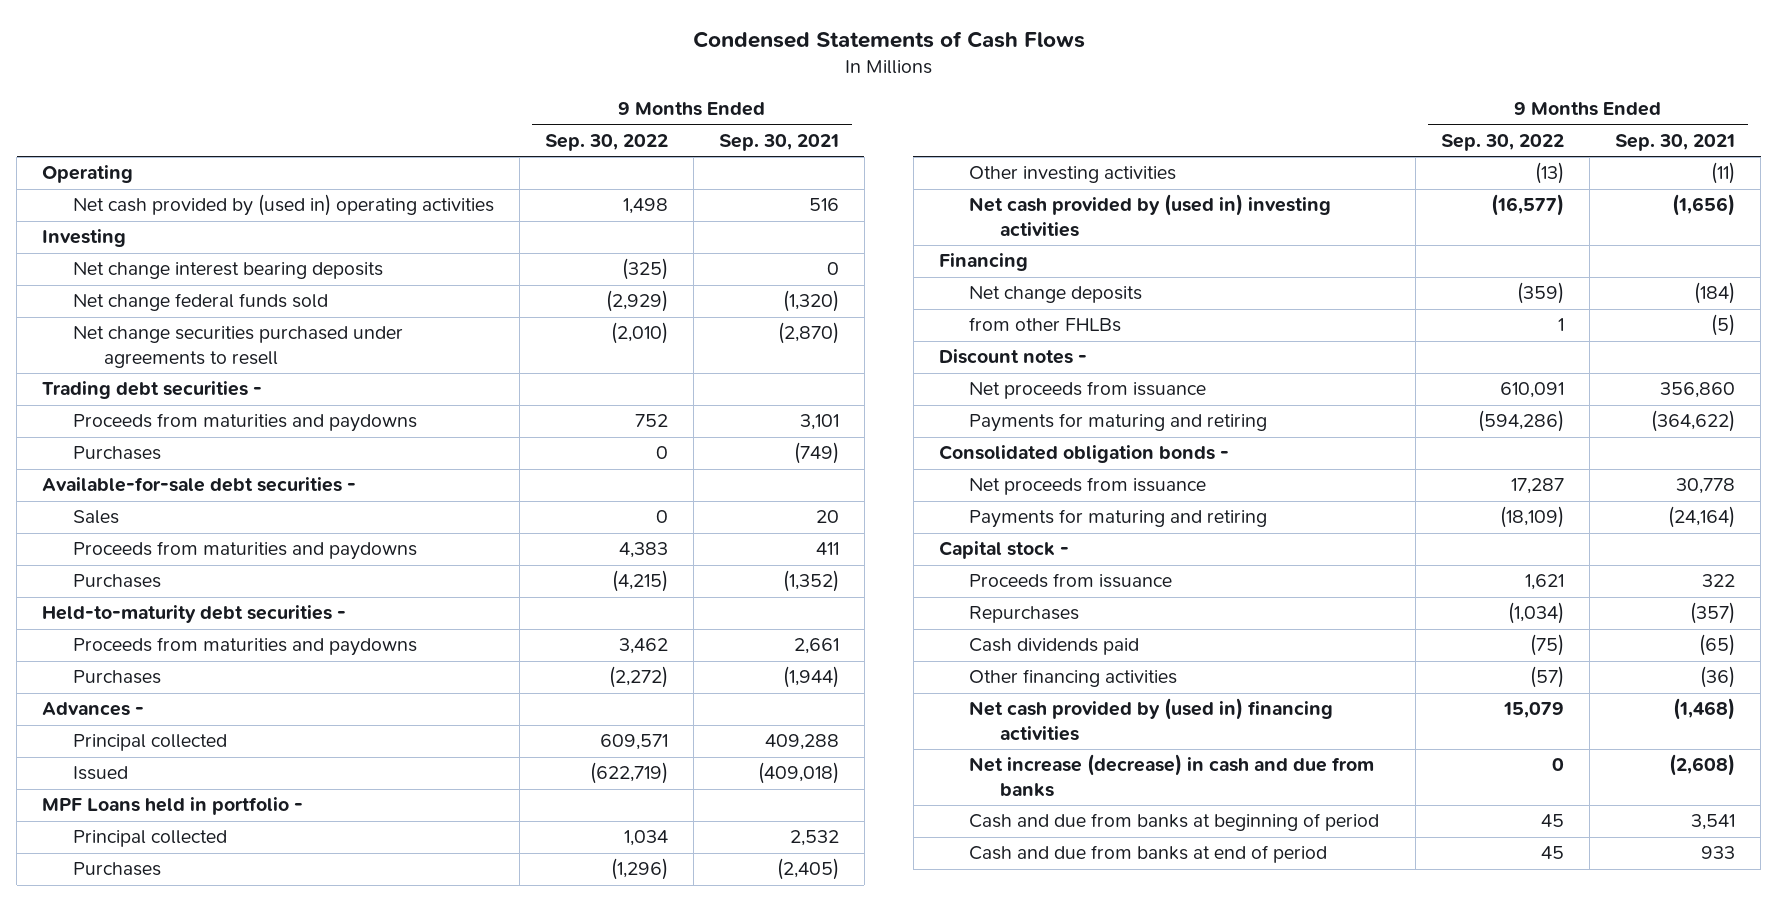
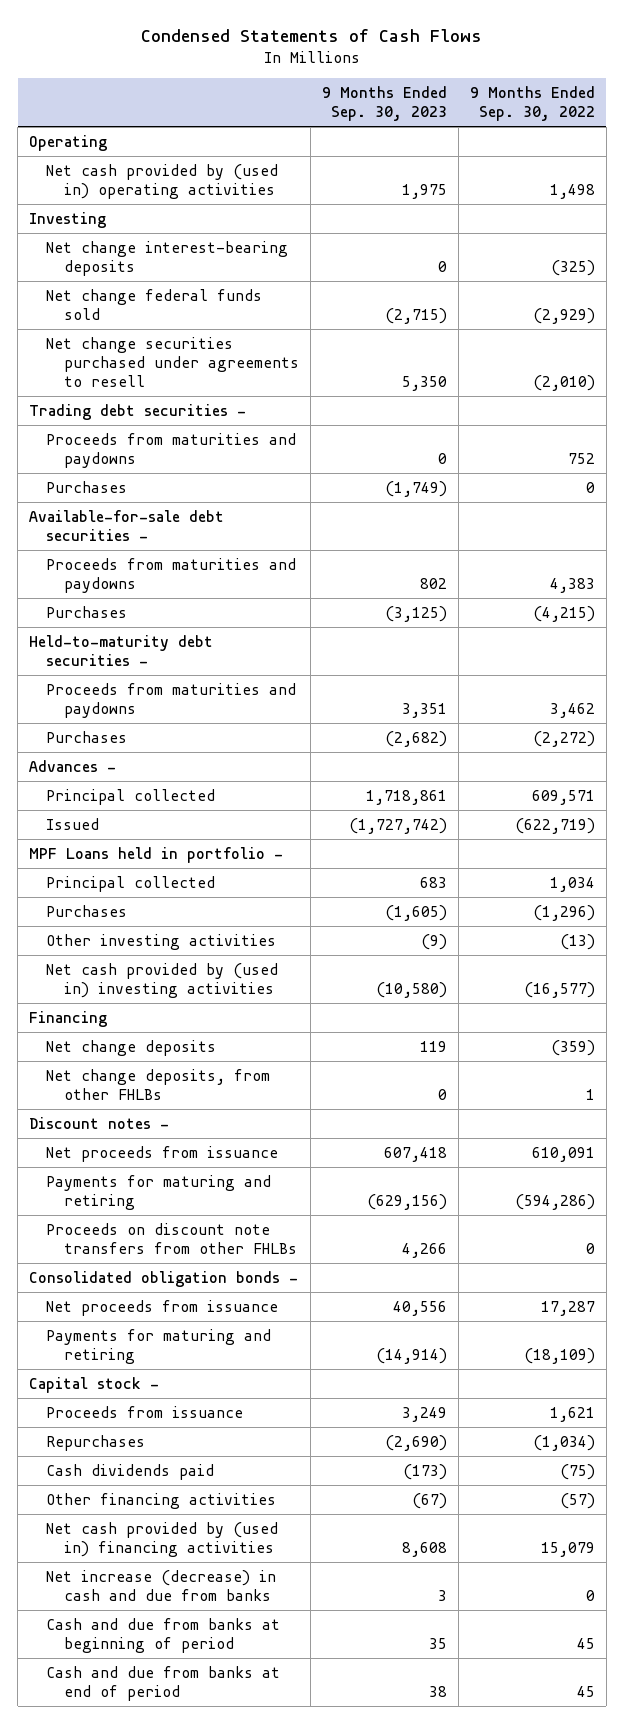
- | 9 Months Ended Sep. 30, 2022 | 9 Months Ended Sep. 30, 2021
+ | 9 Months Ended Sep. 30, 2023 | 9 Months Ended Sep. 30, 2022
- Net change interest bearing deposits | (325) | 0
+ Net change interest-bearing deposits | 0 | (325)
- Sales | 0 | 20
- from other FHLBs | 1 | (5)
+ Net change deposits, from other FHLBs | 0 | 1
+ Proceeds on discount note transfers from other FHLBs | 4,266 | 0

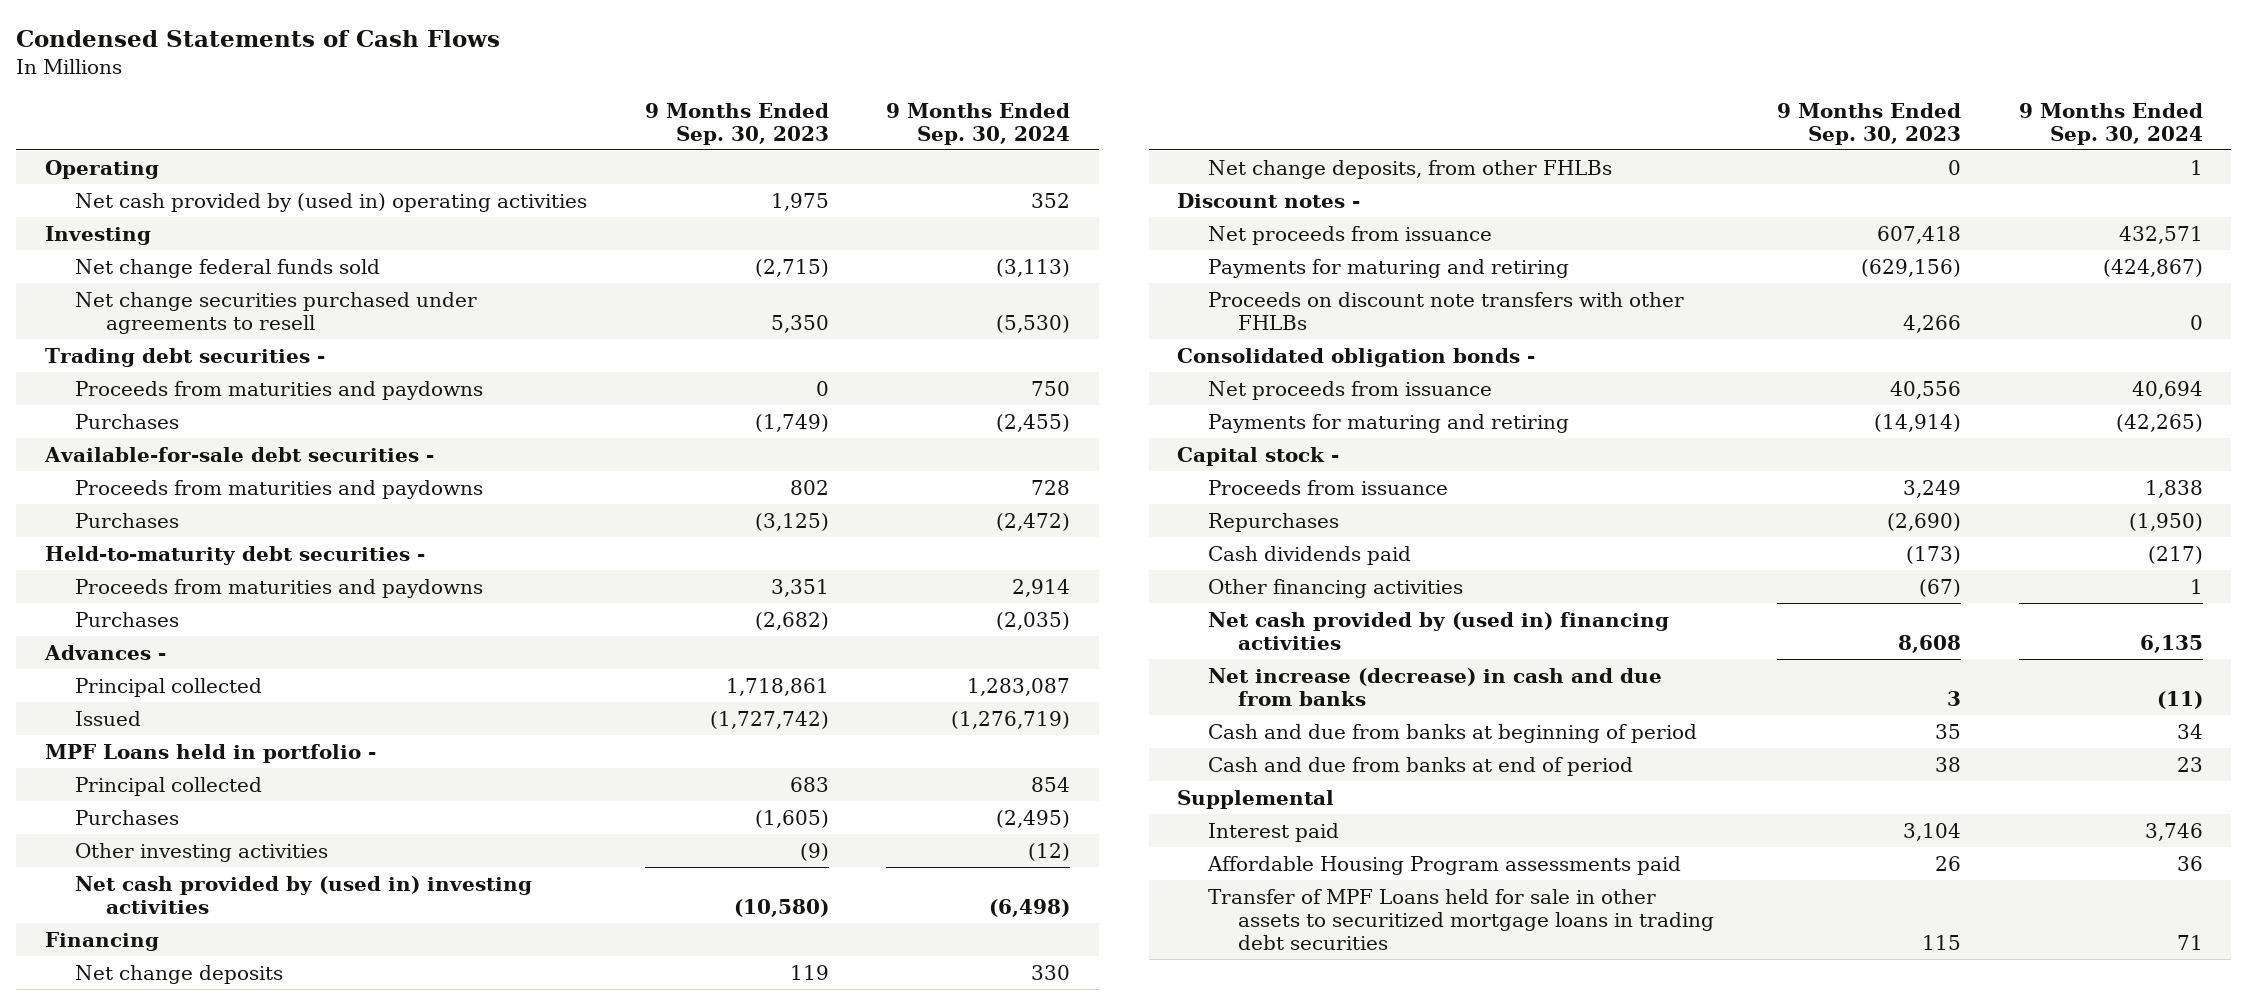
- | 9 Months Ended Sep. 30, 2023 | 9 Months Ended Sep. 30, 2022
+ | 9 Months Ended Sep. 30, 2023 | 9 Months Ended Sep. 30, 2024
- Net change interest-bearing deposits | 0 | (325)
- Proceeds on discount note transfers from other FHLBs | 4,266 | 0
+ Proceeds on discount note transfers with other FHLBs | 4,266 | 0
+ Supplemental
+ Interest paid | 3,104 | 3,746
+ Affordable Housing Program assessments paid | 26 | 36
+ Transfer of MPF Loans held for sale in other assets to securitized mortgage loans in trading debt securities | 115 | 71

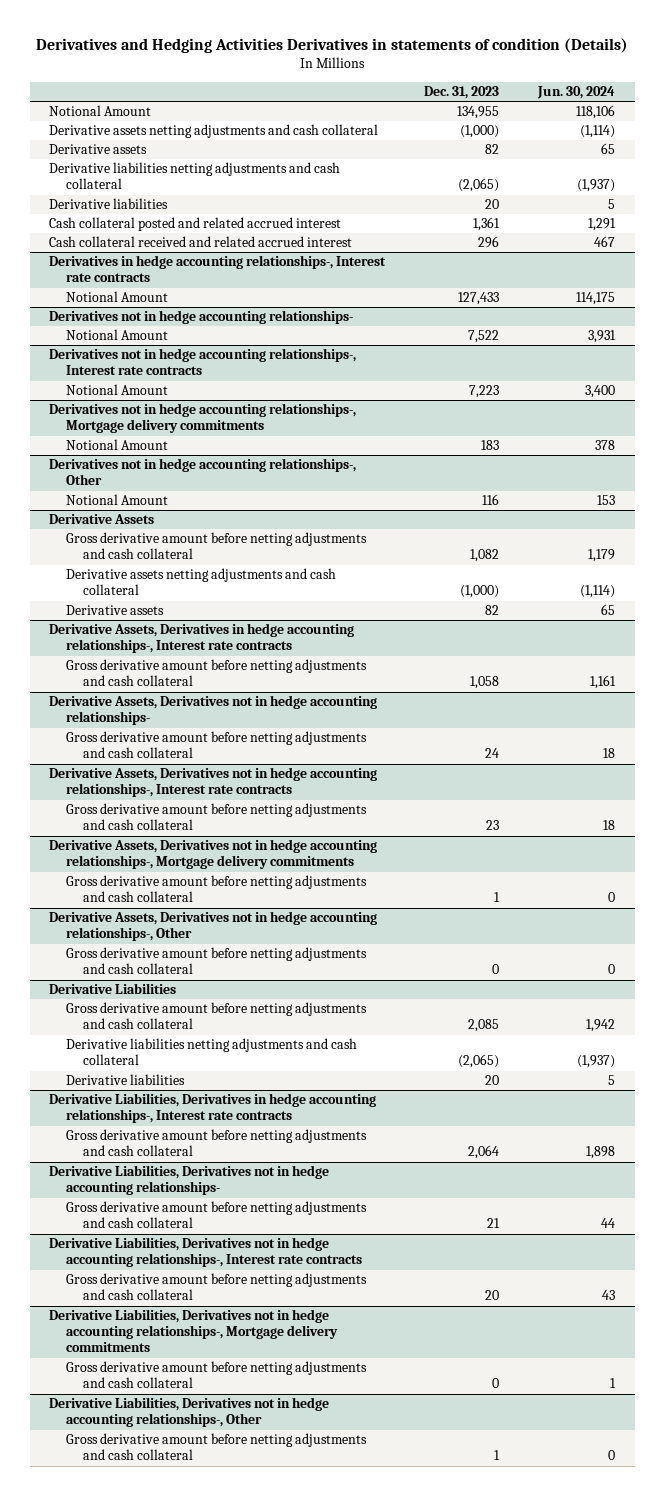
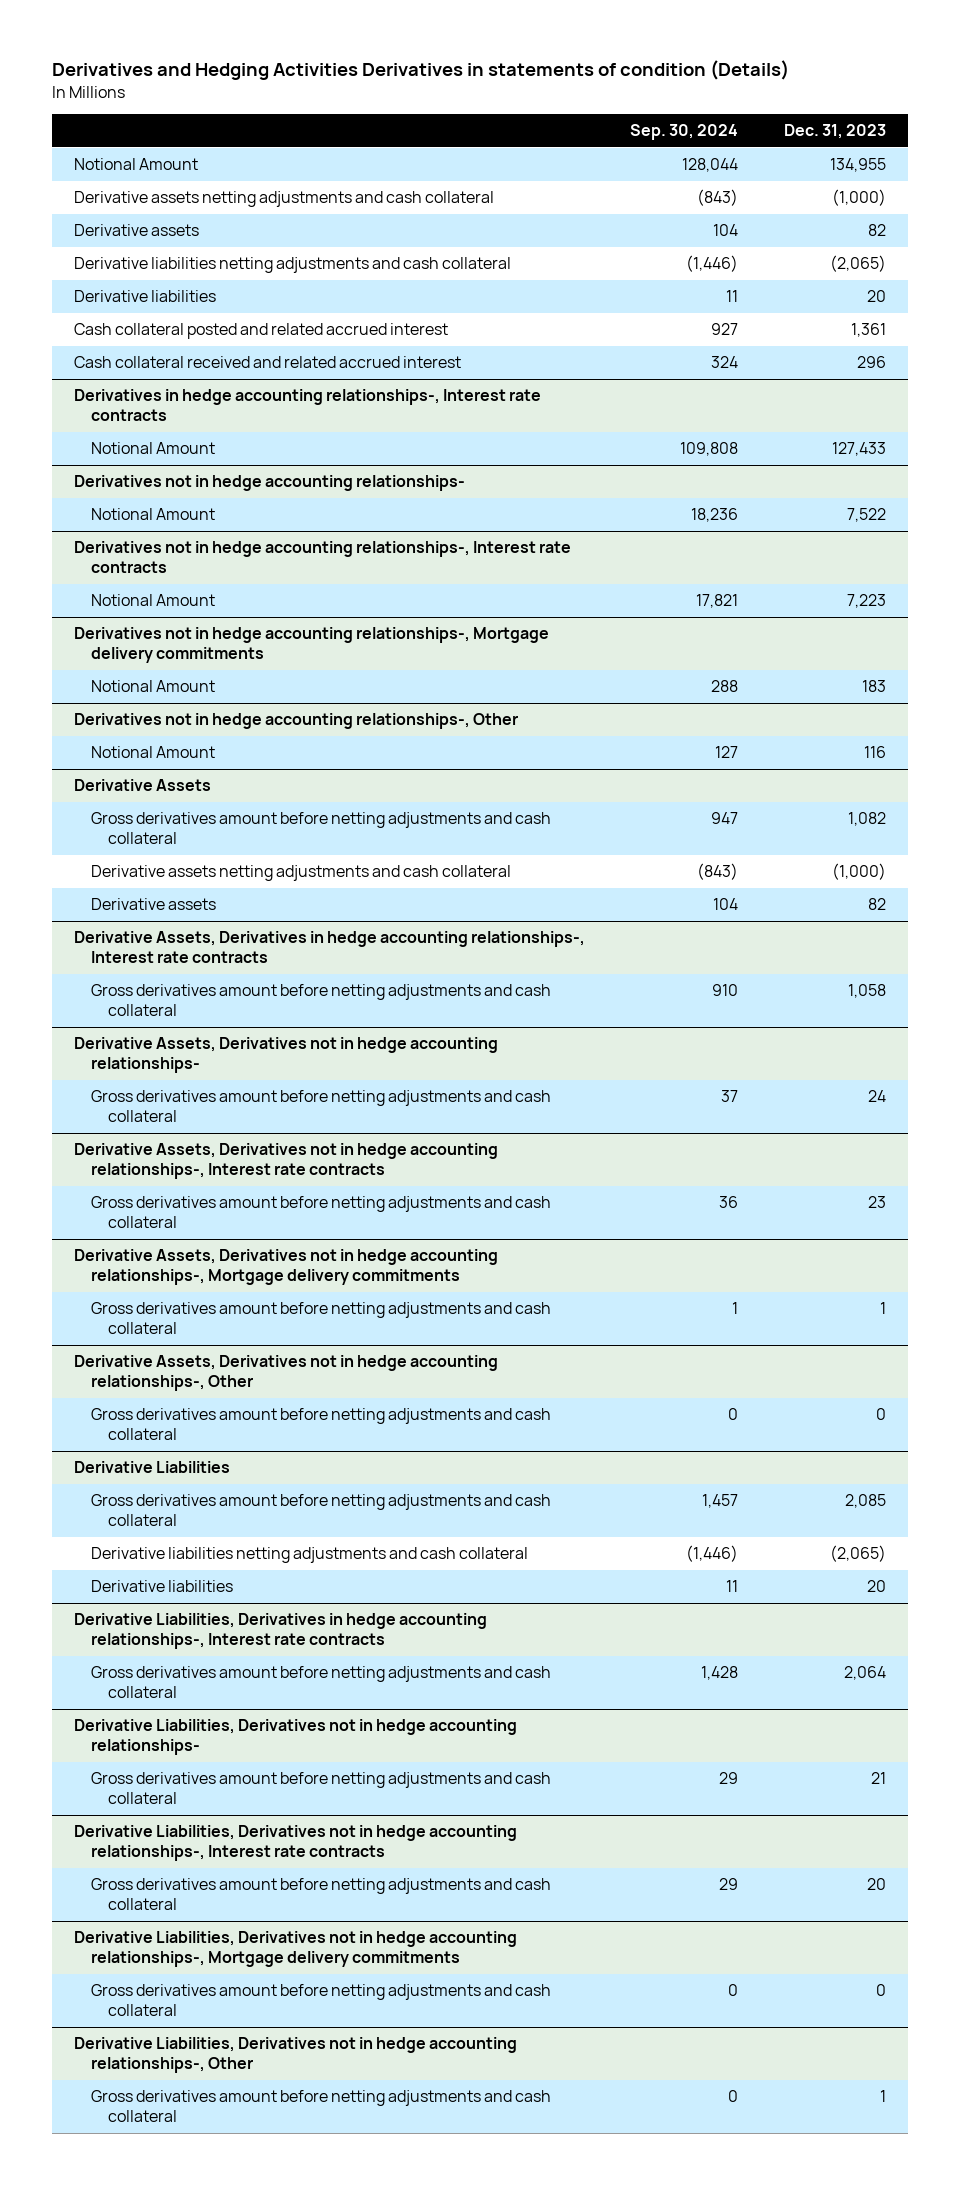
- | Dec. 31, 2023 | Jun. 30, 2024
+ | Sep. 30, 2024 | Dec. 31, 2023
@ Derivative Assets
- Gross derivative amount before netting adjustments and cash collateral | 1,082 | 1,179
+ Gross derivatives amount before netting adjustments and cash collateral | 947 | 1,082
@ Derivative Assets, Derivatives in hedge accounting relationships-, Interest rate contracts
- Gross derivative amount before netting adjustments and cash collateral | 1,058 | 1,161
+ Gross derivatives amount before netting adjustments and cash collateral | 910 | 1,058
@ Derivative Assets, Derivatives not in hedge accounting relationships-
- Gross derivative amount before netting adjustments and cash collateral | 24 | 18
+ Gross derivatives amount before netting adjustments and cash collateral | 37 | 24
@ Derivative Assets, Derivatives not in hedge accounting relationships-, Interest rate contracts
- Gross derivative amount before netting adjustments and cash collateral | 23 | 18
+ Gross derivatives amount before netting adjustments and cash collateral | 36 | 23
@ Derivative Assets, Derivatives not in hedge accounting relationships-, Mortgage delivery commitments
- Gross derivative amount before netting adjustments and cash collateral | 1 | 0
+ Gross derivatives amount before netting adjustments and cash collateral | 1 | 1
@ Derivative Assets, Derivatives not in hedge accounting relationships-, Other
- Gross derivative amount before netting adjustments and cash collateral | 0 | 0
+ Gross derivatives amount before netting adjustments and cash collateral | 0 | 0
@ Derivative Liabilities
- Gross derivative amount before netting adjustments and cash collateral | 2,085 | 1,942
+ Gross derivatives amount before netting adjustments and cash collateral | 1,457 | 2,085
@ Derivative Liabilities, Derivatives in hedge accounting relationships-, Interest rate contracts
- Gross derivative amount before netting adjustments and cash collateral | 2,064 | 1,898
+ Gross derivatives amount before netting adjustments and cash collateral | 1,428 | 2,064
@ Derivative Liabilities, Derivatives not in hedge accounting relationships-
- Gross derivative amount before netting adjustments and cash collateral | 21 | 44
+ Gross derivatives amount before netting adjustments and cash collateral | 29 | 21
@ Derivative Liabilities, Derivatives not in hedge accounting relationships-, Interest rate contracts
- Gross derivative amount before netting adjustments and cash collateral | 20 | 43
+ Gross derivatives amount before netting adjustments and cash collateral | 29 | 20
@ Derivative Liabilities, Derivatives not in hedge accounting relationships-, Mortgage delivery commitments
- Gross derivative amount before netting adjustments and cash collateral | 0 | 1
+ Gross derivatives amount before netting adjustments and cash collateral | 0 | 0
@ Derivative Liabilities, Derivatives not in hedge accounting relationships-, Other
- Gross derivative amount before netting adjustments and cash collateral | 1 | 0
+ Gross derivatives amount before netting adjustments and cash collateral | 0 | 1

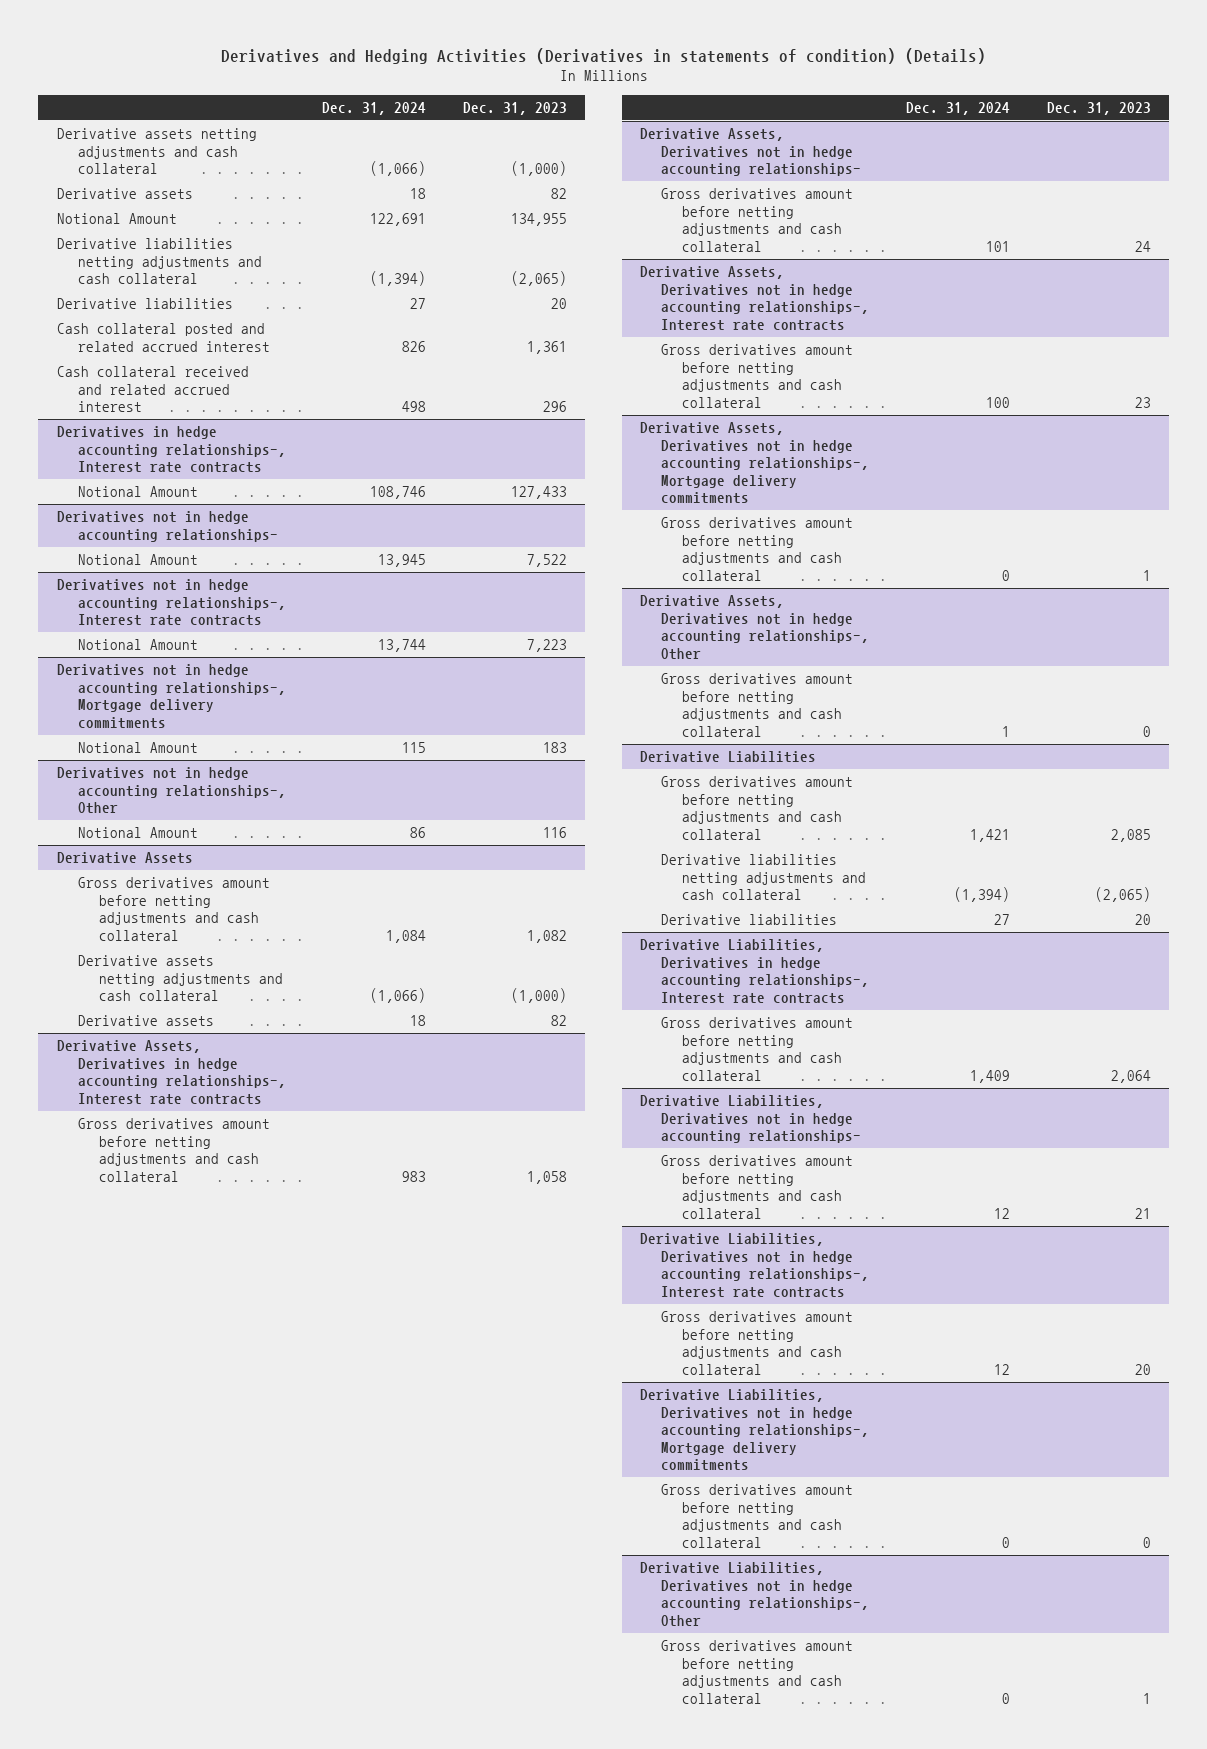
- Derivatives and Hedging Activities Derivatives in statements of condition (Details)
+ Derivatives and Hedging Activities (Derivatives in statements of condition) (Details)
- | Sep. 30, 2024 | Dec. 31, 2023
+ | Dec. 31, 2024 | Dec. 31, 2023
moved down: Notional Amount | 122,691 | 134,955

